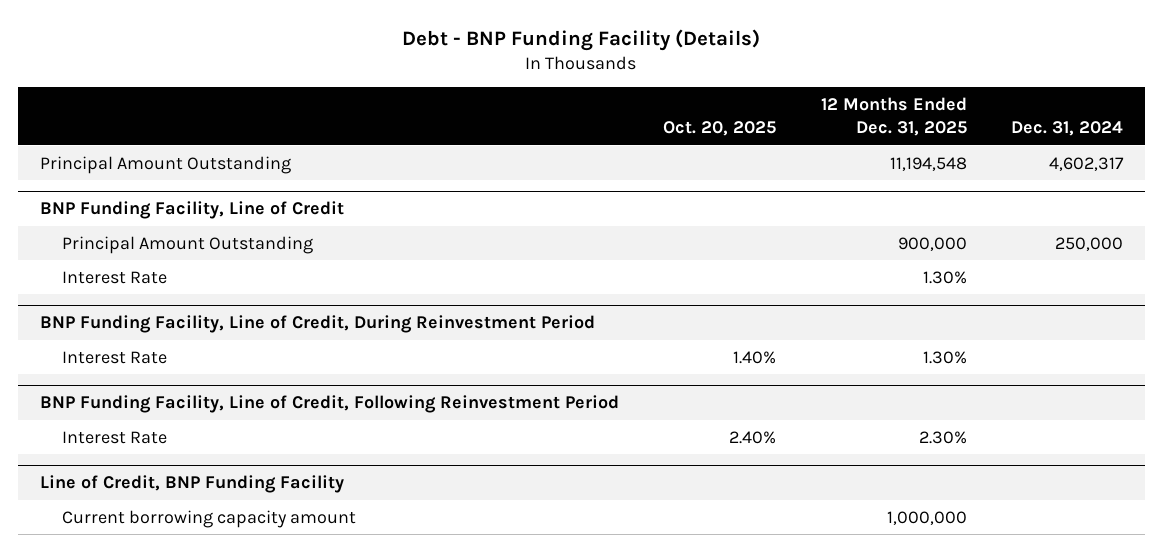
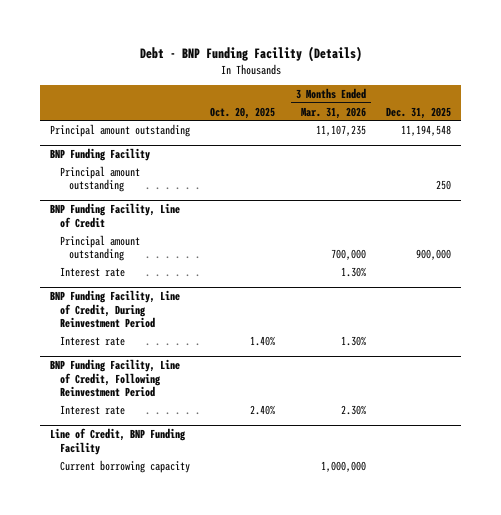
- | Oct. 20, 2025 | 12 Months Ended Dec. 31, 2025 | Dec. 31, 2024
+ | Oct. 20, 2025 | 3 Months Ended Mar. 31, 2026 | Dec. 31, 2025
- Principal Amount Outstanding | | 11,194,548 | 4,602,317
+ Principal amount outstanding | | 11,107,235 | 11,194,548
+ BNP Funding Facility
+ Principal amount outstanding | | | 250
@ BNP Funding Facility, Line of Credit
- Principal Amount Outstanding | | 900,000 | 250,000
- Interest Rate | | 1.30% |
+ Principal amount outstanding | | 700,000 | 900,000
+ Interest rate | | 1.30% |
@ BNP Funding Facility, Line of Credit, During Reinvestment Period
- Interest Rate | 1.40% | 1.30% |
+ Interest rate | 1.40% | 1.30% |
@ BNP Funding Facility, Line of Credit, Following Reinvestment Period
- Interest Rate | 2.40% | 2.30% |
+ Interest rate | 2.40% | 2.30% |
@ Line of Credit, BNP Funding Facility
- Current borrowing capacity amount | | 1,000,000 |
+ Current borrowing capacity | | 1,000,000 |

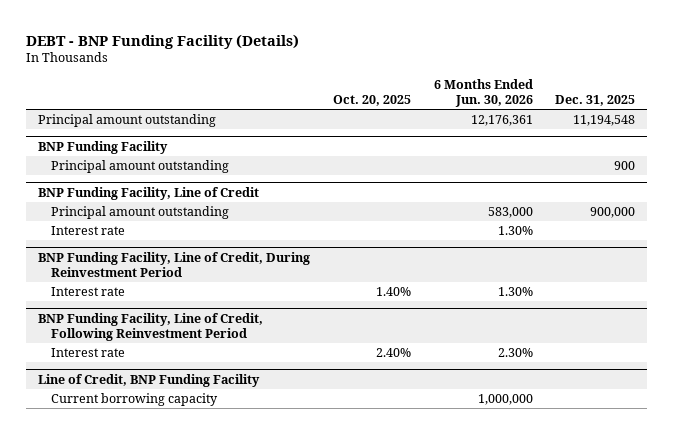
- Debt - BNP Funding Facility (Details)
+ DEBT - BNP Funding Facility (Details)
- | Oct. 20, 2025 | 3 Months Ended Mar. 31, 2026 | Dec. 31, 2025
+ | Oct. 20, 2025 | 6 Months Ended Jun. 30, 2026 | Dec. 31, 2025
@ BNP Funding Facility
- Principal amount outstanding | | | 250
+ Principal amount outstanding | | | 900

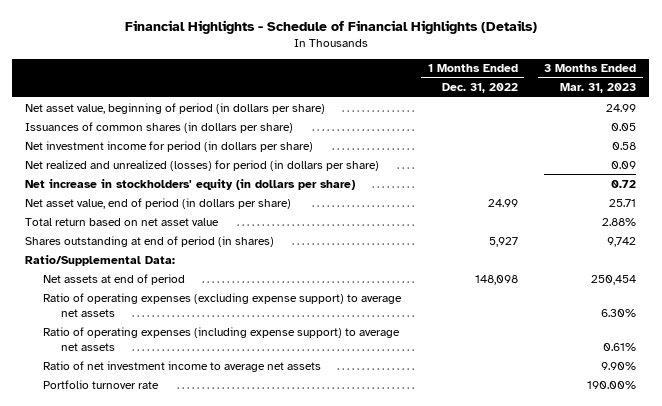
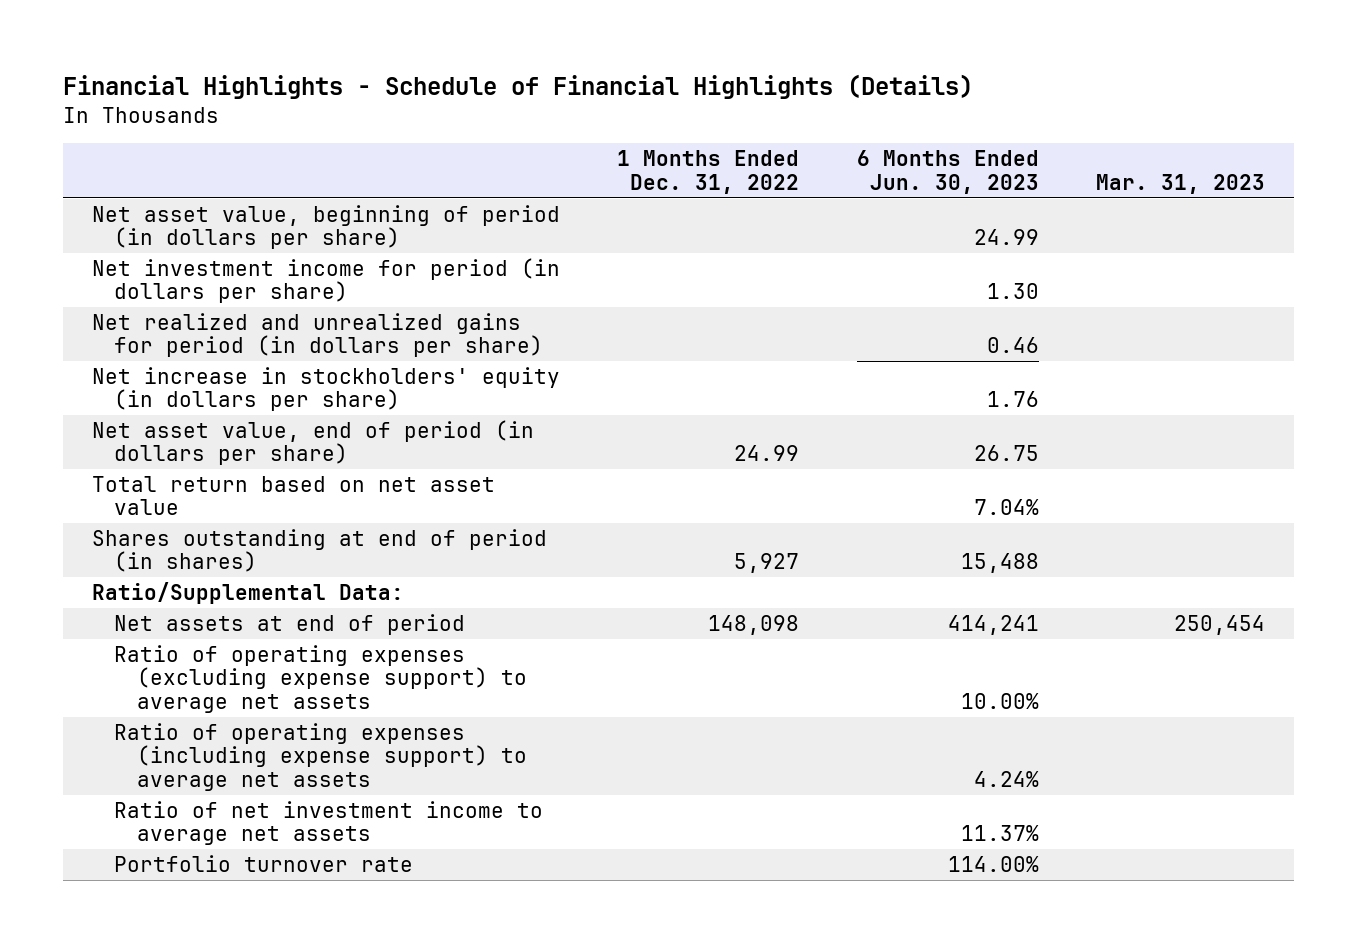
- | 1 Months Ended Dec. 31, 2022 | 3 Months Ended Mar. 31, 2023
+ | 1 Months Ended Dec. 31, 2022 | 6 Months Ended Jun. 30, 2023 | Mar. 31, 2023
- Issuances of common shares (in dollars per share) | | 0.05
- Net realized and unrealized (losses) for period (in dollars per share) | | 0.09
+ Net realized and unrealized gains for period (in dollars per share) | | 0.46 |

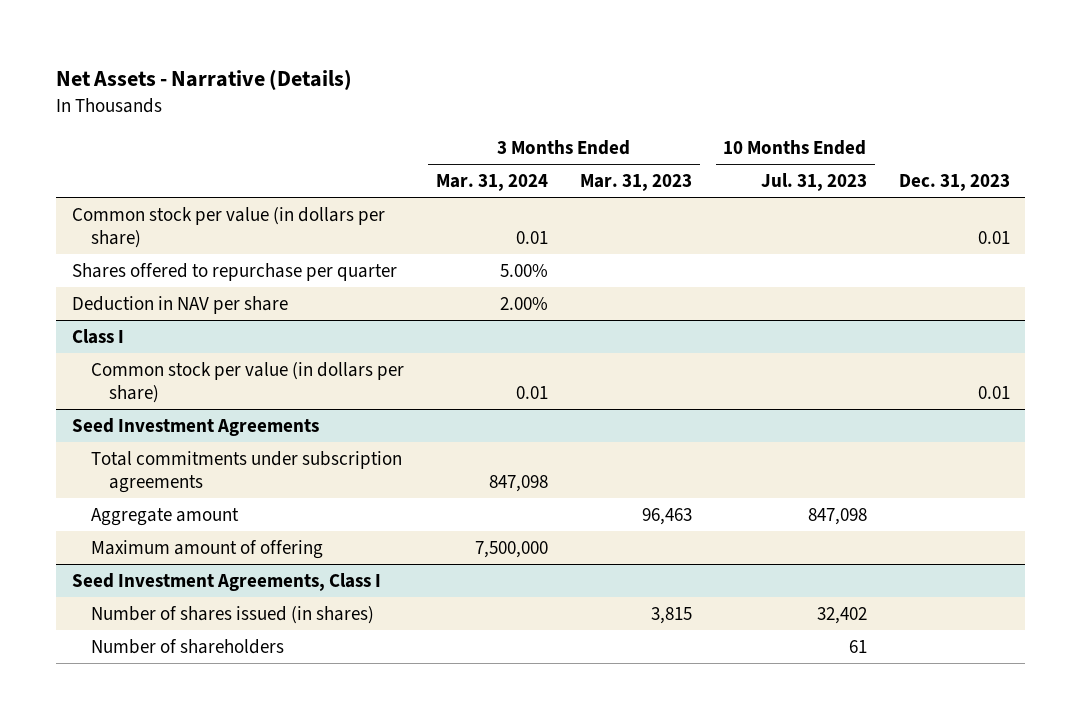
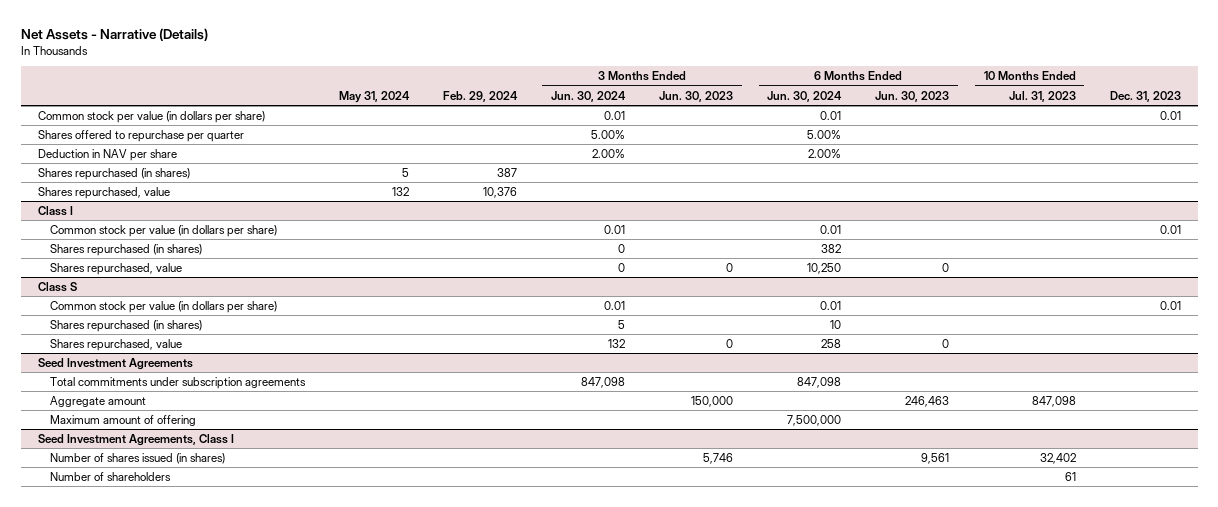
- | 3 Months Ended Mar. 31, 2024 | 3 Months Ended Mar. 31, 2023 | 10 Months Ended Jul. 31, 2023 | Dec. 31, 2023
+ | May 31, 2024 | Feb. 29, 2024 | 3 Months Ended Jun. 30, 2024 | 3 Months Ended Jun. 30, 2023 | 6 Months Ended Jun. 30, 2024 | 6 Months Ended Jun. 30, 2023 | 10 Months Ended Jul. 31, 2023 | Dec. 31, 2023
+ Shares repurchased (in shares) | 5 | 387 | | | | | |
+ Shares repurchased, value | 132 | 10,376 | | | | | |
@ Class I
+ Shares repurchased (in shares) | | | 0 | | 382 | | |
+ Shares repurchased, value | | | 0 | 0 | 10,250 | 0 | |
+ Class S
+ Common stock per value (in dollars per share) | | | 0.01 | | 0.01 | | | 0.01
+ Shares repurchased (in shares) | | | 5 | | 10 | | |
+ Shares repurchased, value | | | 132 | 0 | 258 | 0 | |

